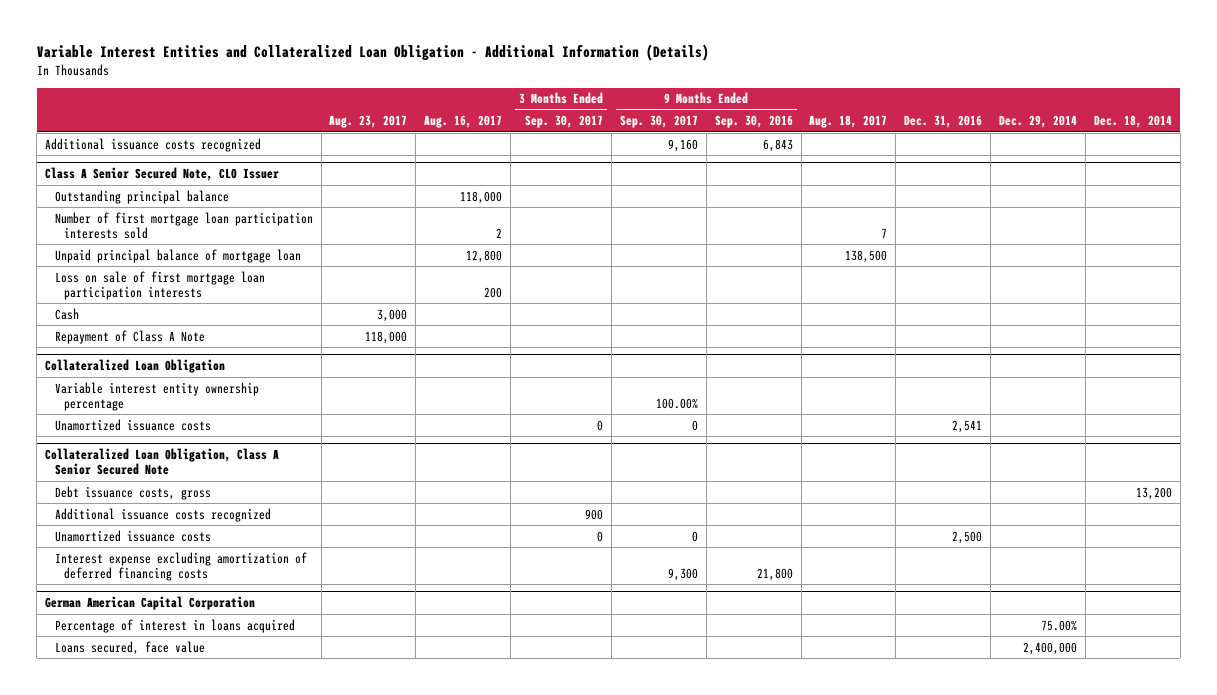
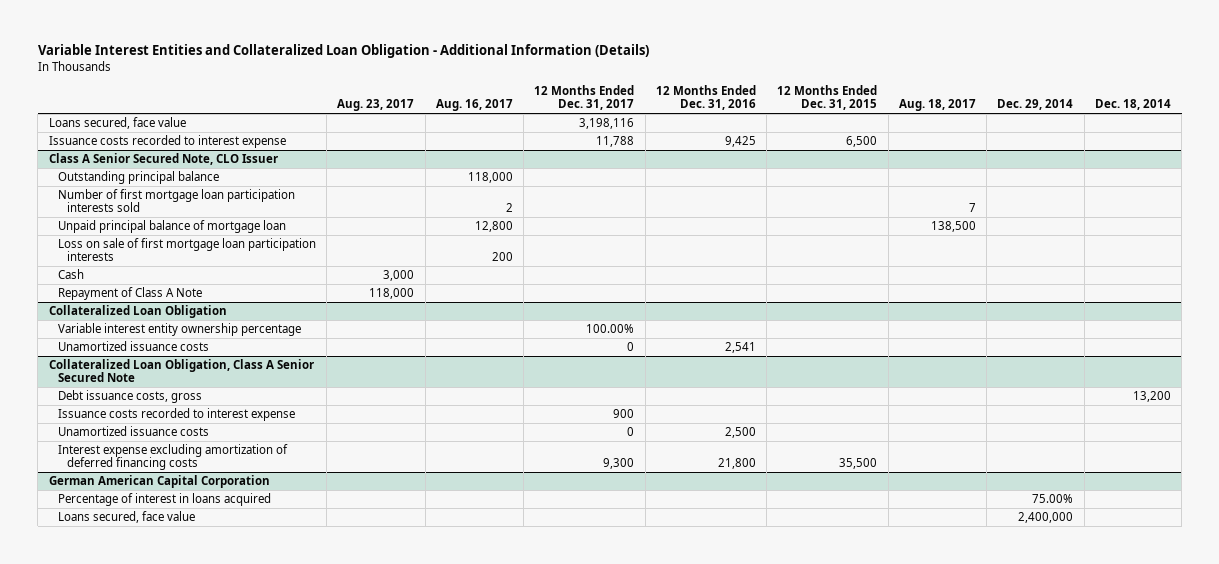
- | Aug. 23, 2017 | Aug. 16, 2017 | 3 Months Ended Sep. 30, 2017 | 9 Months Ended Sep. 30, 2017 | 9 Months Ended Sep. 30, 2016 | Aug. 18, 2017 | Dec. 31, 2016 | Dec. 29, 2014 | Dec. 18, 2014
+ | Aug. 23, 2017 | Aug. 16, 2017 | 12 Months Ended Dec. 31, 2017 | 12 Months Ended Dec. 31, 2016 | 12 Months Ended Dec. 31, 2015 | Aug. 18, 2017 | Dec. 29, 2014 | Dec. 18, 2014
- Additional issuance costs recognized | | | | 9,160 | 6,843 | | | |
+ Loans secured, face value | | | 3,198,116 | | | | |
+ Issuance costs recorded to interest expense | | | 11,788 | 9,425 | 6,500 | | |
@ Collateralized Loan Obligation, Class A Senior Secured Note
- Additional issuance costs recognized | | | 900 | | | | | |
+ Issuance costs recorded to interest expense | | | 900 | | | | |

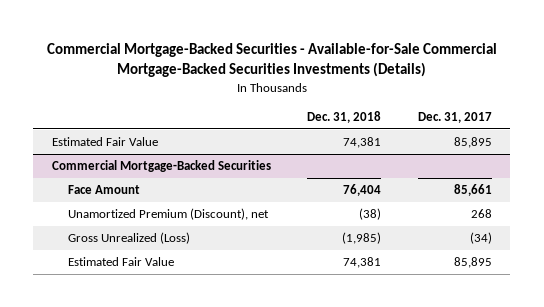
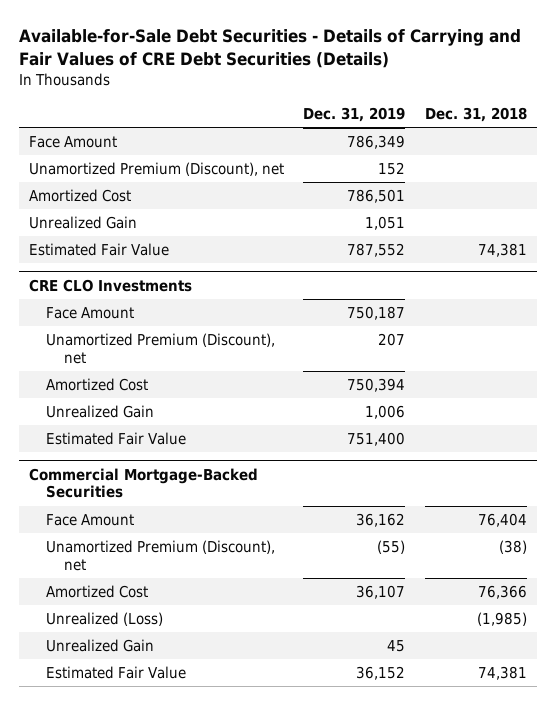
- Commercial Mortgage-Backed Securities - Available-for-Sale Commercial Mortgage-Backed Securities Investments (Details)
+ Available-for-Sale Debt Securities - Details of Carrying and Fair Values of CRE Debt Securities (Details)
- | Dec. 31, 2018 | Dec. 31, 2017
+ | Dec. 31, 2019 | Dec. 31, 2018
+ Face Amount | 786,349 |
+ Unamortized Premium (Discount), net | 152 |
+ Amortized Cost | 786,501 |
+ Unrealized Gain | 1,051 |
+ CRE CLO Investments
+ Face Amount | 750,187 |
+ Unamortized Premium (Discount), net | 207 |
+ Amortized Cost | 750,394 |
+ Unrealized Gain | 1,006 |
+ Estimated Fair Value | 751,400 |
@ Commercial Mortgage-Backed Securities
- Gross Unrealized (Loss) | (1,985) | (34)
+ Amortized Cost | 36,107 | 76,366
+ Unrealized (Loss) | | (1,985)
+ Unrealized Gain | 45 |

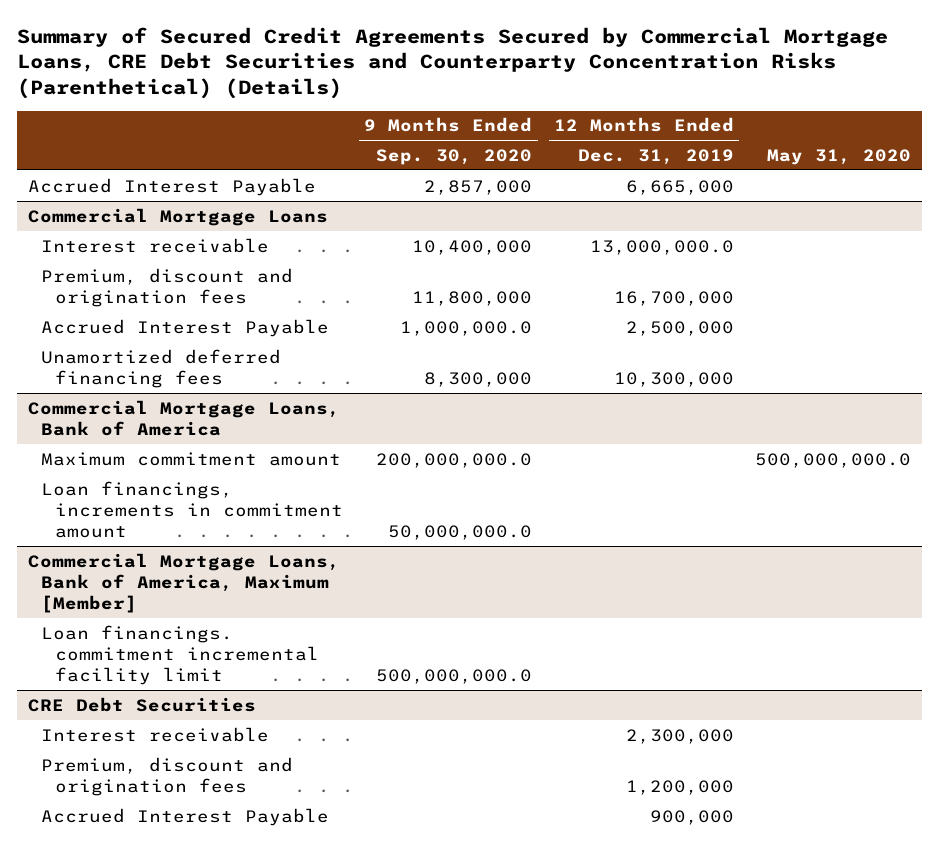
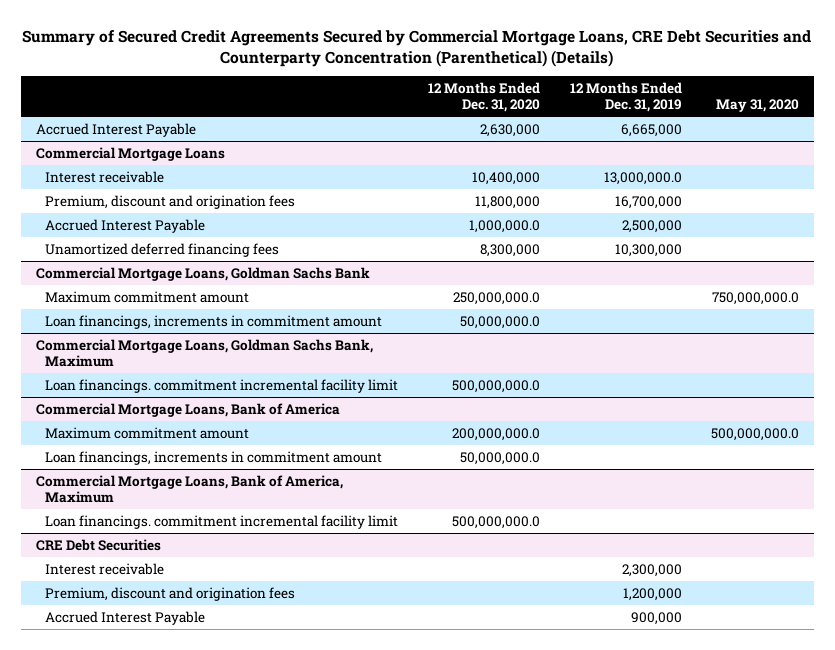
- Summary of Secured Credit Agreements Secured by Commercial Mortgage Loans, CRE Debt Securities and Counterparty Concentration Risks (Parenthetical) (Details)
+ Summary of Secured Credit Agreements Secured by Commercial Mortgage Loans, CRE Debt Securities and Counterparty Concentration (Parenthetical) (Details)
- | 9 Months Ended Sep. 30, 2020 | 12 Months Ended Dec. 31, 2019 | May 31, 2020
+ | 12 Months Ended Dec. 31, 2020 | 12 Months Ended Dec. 31, 2019 | May 31, 2020
+ Commercial Mortgage Loans, Goldman Sachs Bank
+ Maximum commitment amount | 250,000,000.0 | | 750,000,000.0
+ Loan financings, increments in commitment amount | 50,000,000.0 | |
+ Commercial Mortgage Loans, Goldman Sachs Bank, Maximum
+ Loan financings. commitment incremental facility limit | 500,000,000.0 | |
- Commercial Mortgage Loans, Bank of America, Maximum [Member]
+ Commercial Mortgage Loans, Bank of America, Maximum

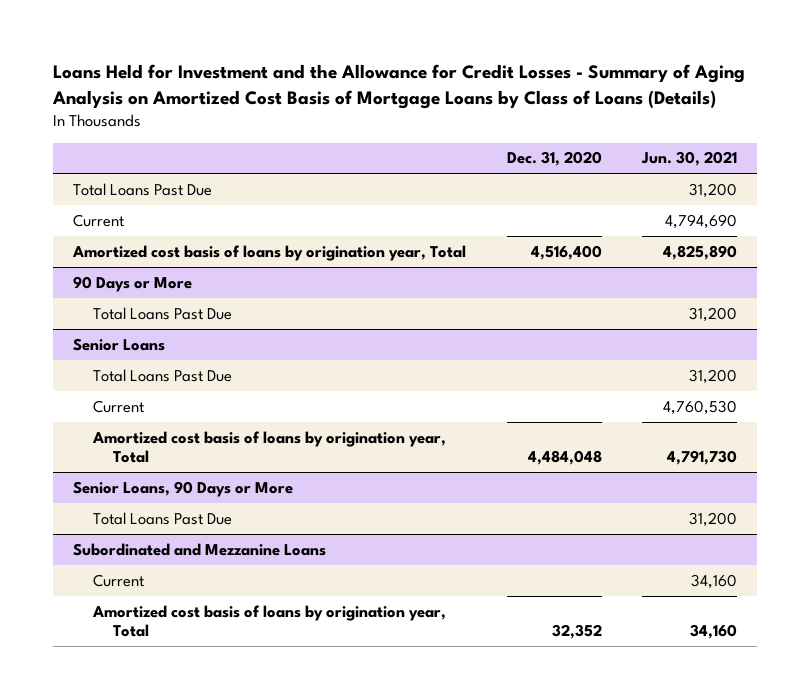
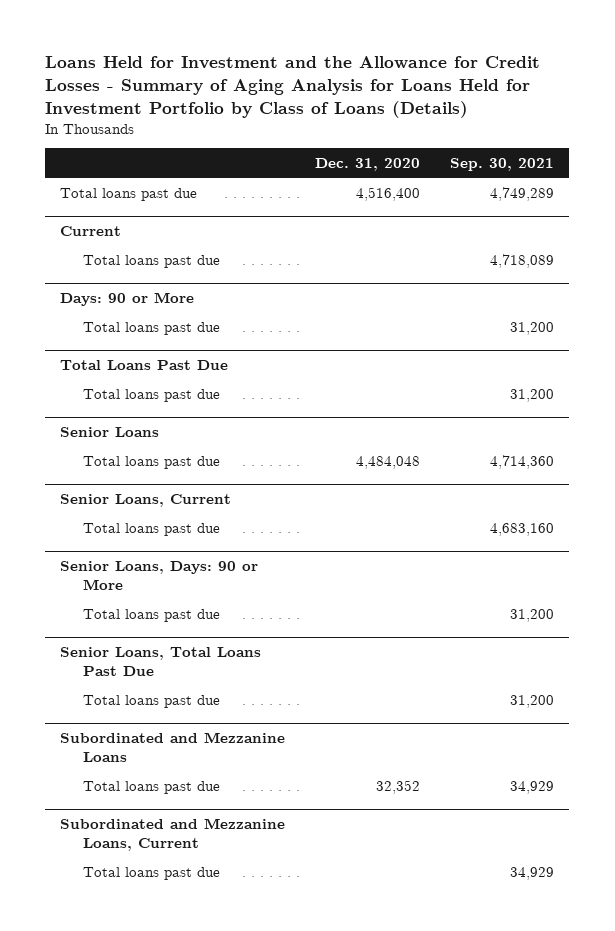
- Loans Held for Investment and the Allowance for Credit Losses - Summary of Aging Analysis on Amortized Cost Basis of Mortgage Loans by Class of Loans (Details)
+ Loans Held for Investment and the Allowance for Credit Losses - Summary of Aging Analysis for Loans Held for Investment Portfolio by Class of Loans (Details)
- | Dec. 31, 2020 | Jun. 30, 2021
+ | Dec. 31, 2020 | Sep. 30, 2021
- Total Loans Past Due | | 31,200
- Current | | 4,794,690
- Amortized cost basis of loans by origination year, Total | 4,516,400 | 4,825,890
- 90 Days or More
- Total Loans Past Due | | 31,200
+ Total loans past due | 4,516,400 | 4,749,289
+ Current
+ Total loans past due | | 4,718,089
+ Days: 90 or More
+ Total loans past due | | 31,200
+ Total Loans Past Due
+ Total loans past due | | 31,200
@ Senior Loans
- Total Loans Past Due | | 31,200
- Current | | 4,760,530
- Amortized cost basis of loans by origination year, Total | 4,484,048 | 4,791,730
- Senior Loans, 90 Days or More
- Total Loans Past Due | | 31,200
@ Senior Loans
+ Total loans past due | 4,484,048 | 4,714,360
+ Senior Loans, Current
+ Total loans past due | | 4,683,160
+ Senior Loans, Days: 90 or More
+ Total loans past due | | 31,200
+ Senior Loans, Total Loans Past Due
+ Total loans past due | | 31,200
@ Subordinated and Mezzanine Loans
- Current | | 34,160
- Amortized cost basis of loans by origination year, Total | 32,352 | 34,160
+ Total loans past due | 32,352 | 34,929
+ Subordinated and Mezzanine Loans, Current
+ Total loans past due | | 34,929

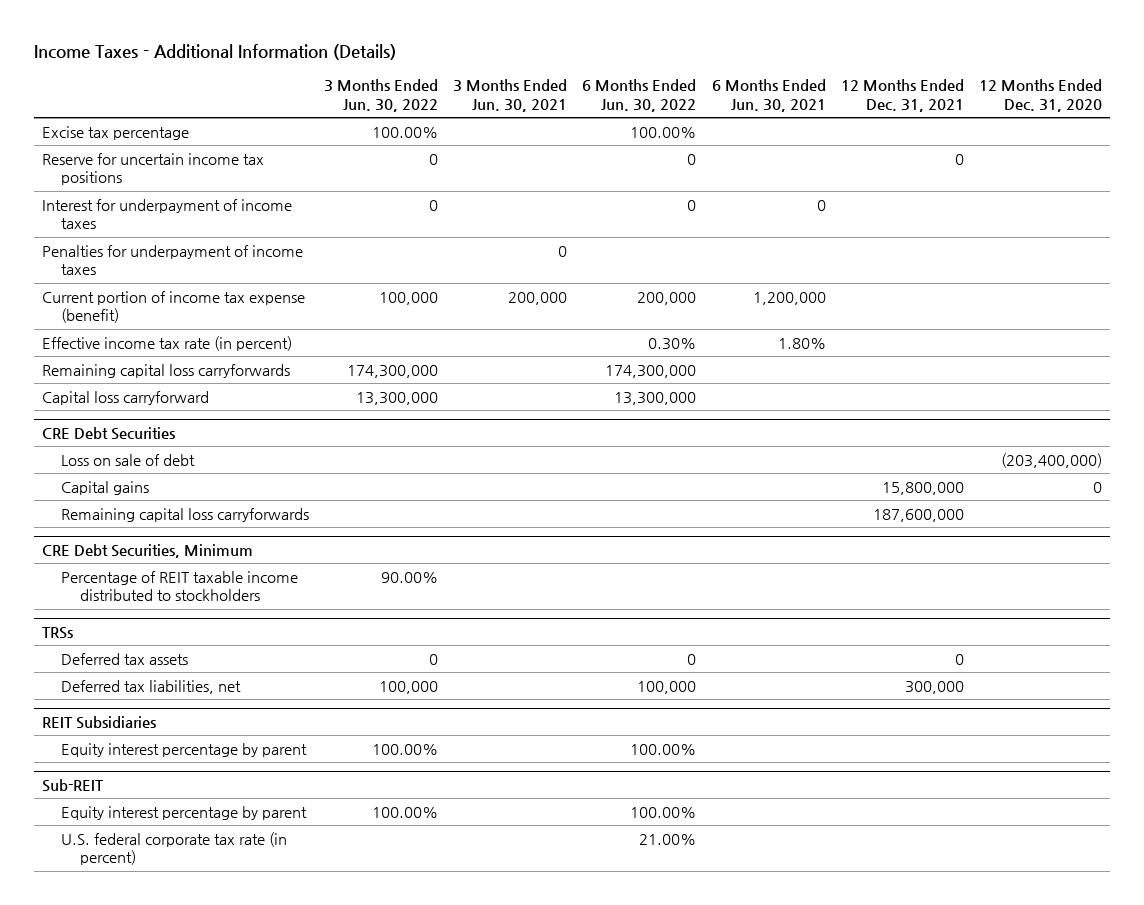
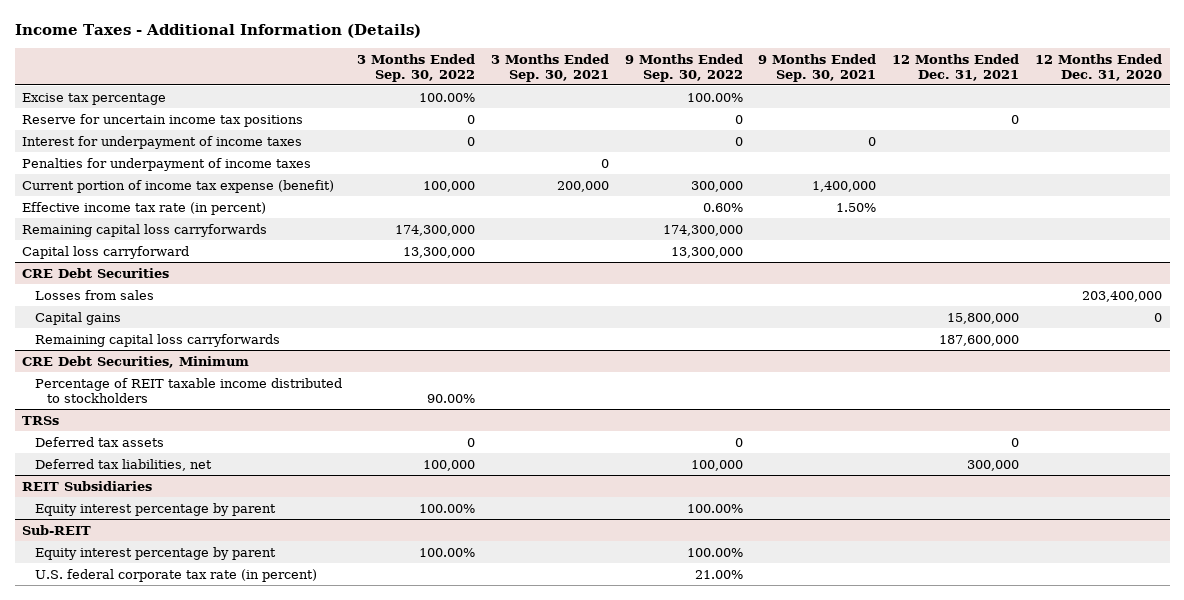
- | 3 Months Ended Jun. 30, 2022 | 3 Months Ended Jun. 30, 2021 | 6 Months Ended Jun. 30, 2022 | 6 Months Ended Jun. 30, 2021 | 12 Months Ended Dec. 31, 2021 | 12 Months Ended Dec. 31, 2020
+ | 3 Months Ended Sep. 30, 2022 | 3 Months Ended Sep. 30, 2021 | 9 Months Ended Sep. 30, 2022 | 9 Months Ended Sep. 30, 2021 | 12 Months Ended Dec. 31, 2021 | 12 Months Ended Dec. 31, 2020
@ CRE Debt Securities
- Loss on sale of debt | | | | | | (203,400,000)
+ Losses from sales | | | | | | 203,400,000

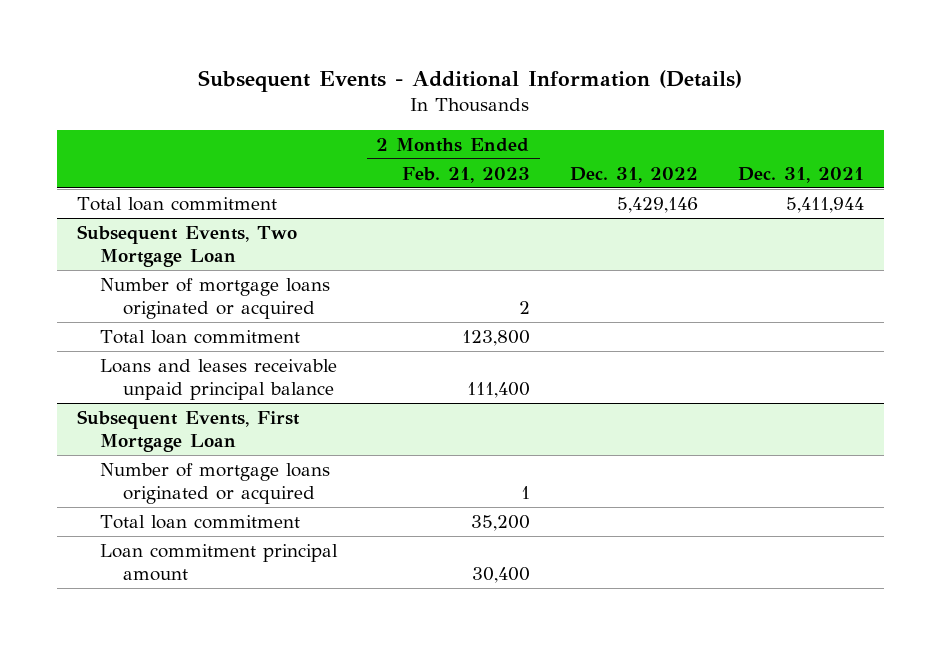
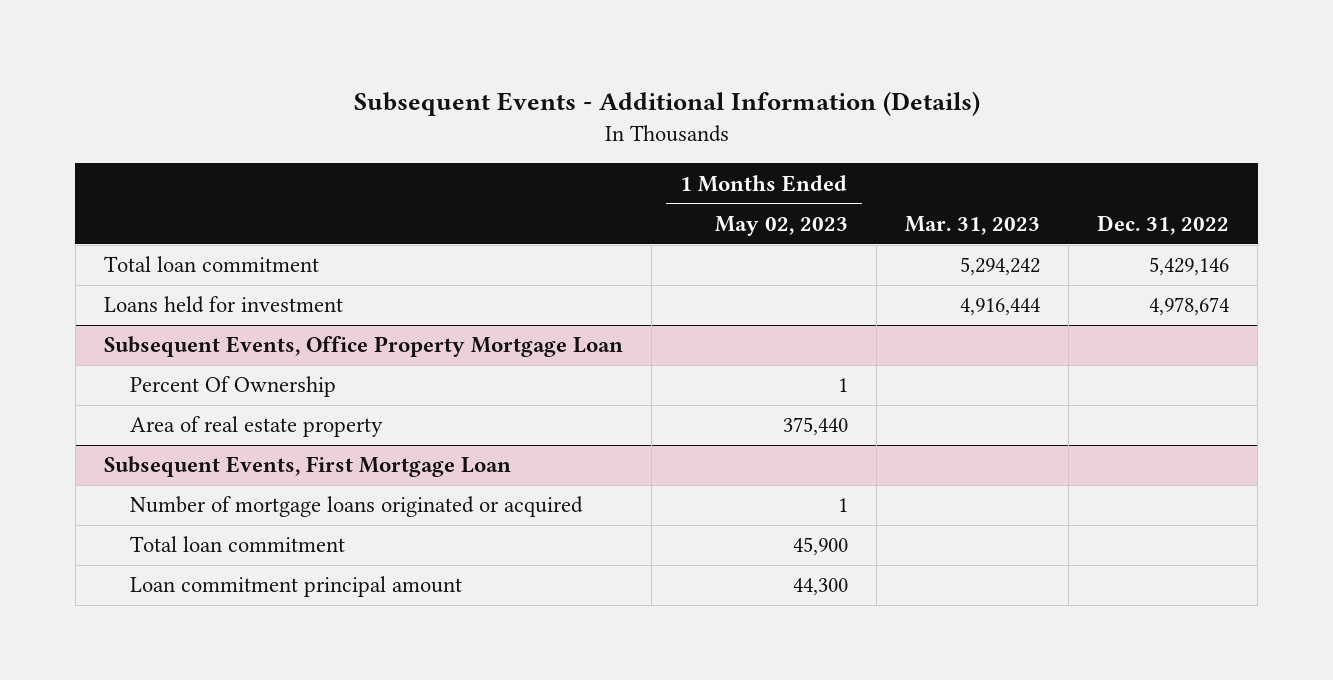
- | 2 Months Ended Feb. 21, 2023 | Dec. 31, 2022 | Dec. 31, 2021
+ | 1 Months Ended May 02, 2023 | Mar. 31, 2023 | Dec. 31, 2022
- Subsequent Events, Two Mortgage Loan
- Number of mortgage loans originated or acquired | 2 | |
- Total loan commitment | 123,800 | |
- Loans and leases receivable unpaid principal balance | 111,400 | |
+ Loans held for investment | | 4,916,444 | 4,978,674
+ Subsequent Events, Office Property Mortgage Loan
+ Percent Of Ownership | 1 | |
+ Area of real estate property | 375,440 | |

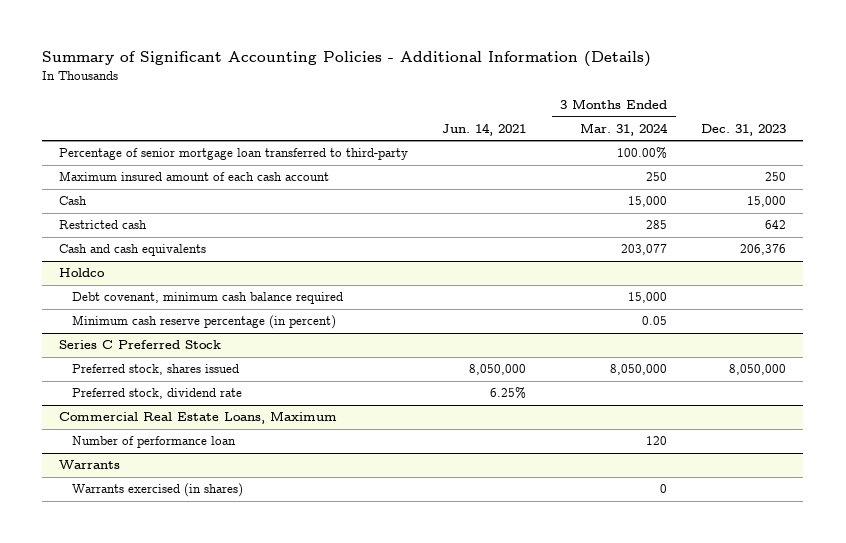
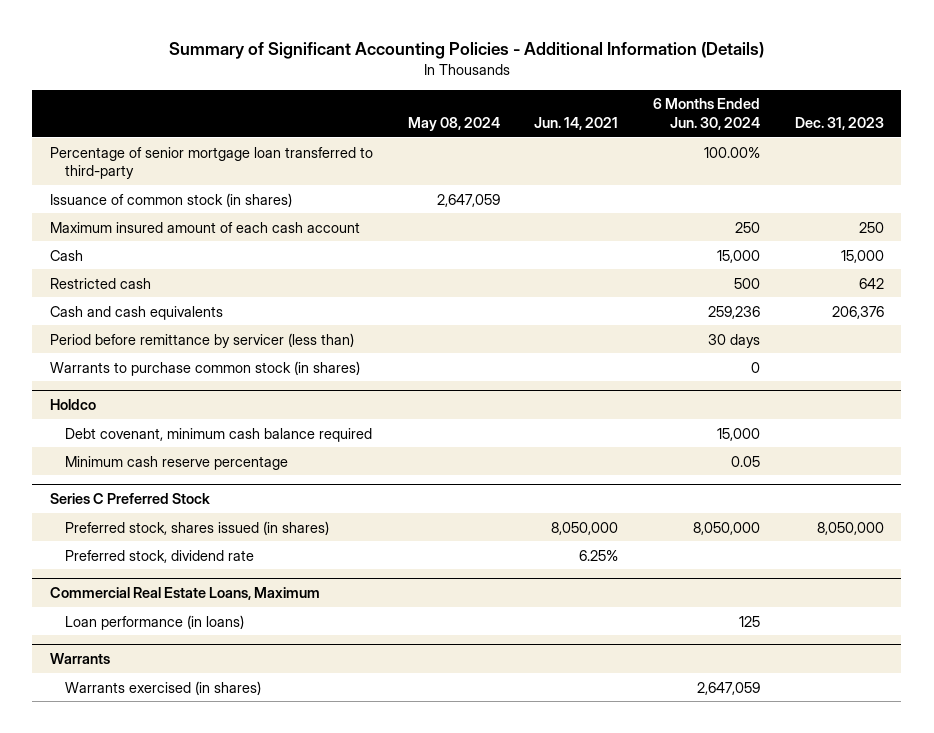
- | Jun. 14, 2021 | 3 Months Ended Mar. 31, 2024 | Dec. 31, 2023
+ | May 08, 2024 | Jun. 14, 2021 | 6 Months Ended Jun. 30, 2024 | Dec. 31, 2023
+ Issuance of common stock (in shares) | 2,647,059 | | |
+ Period before remittance by servicer (less than) | | | 30 days |
+ Warrants to purchase common stock (in shares) | | | 0 |
@ Holdco
- Minimum cash reserve percentage (in percent) | | 0.05 |
+ Minimum cash reserve percentage | | | 0.05 |
@ Series C Preferred Stock
- Preferred stock, shares issued | 8,050,000 | 8,050,000 | 8,050,000
+ Preferred stock, shares issued (in shares) | | 8,050,000 | 8,050,000 | 8,050,000
@ Commercial Real Estate Loans, Maximum
- Number of performance loan | | 120 |
+ Loan performance (in loans) | | | 125 |

